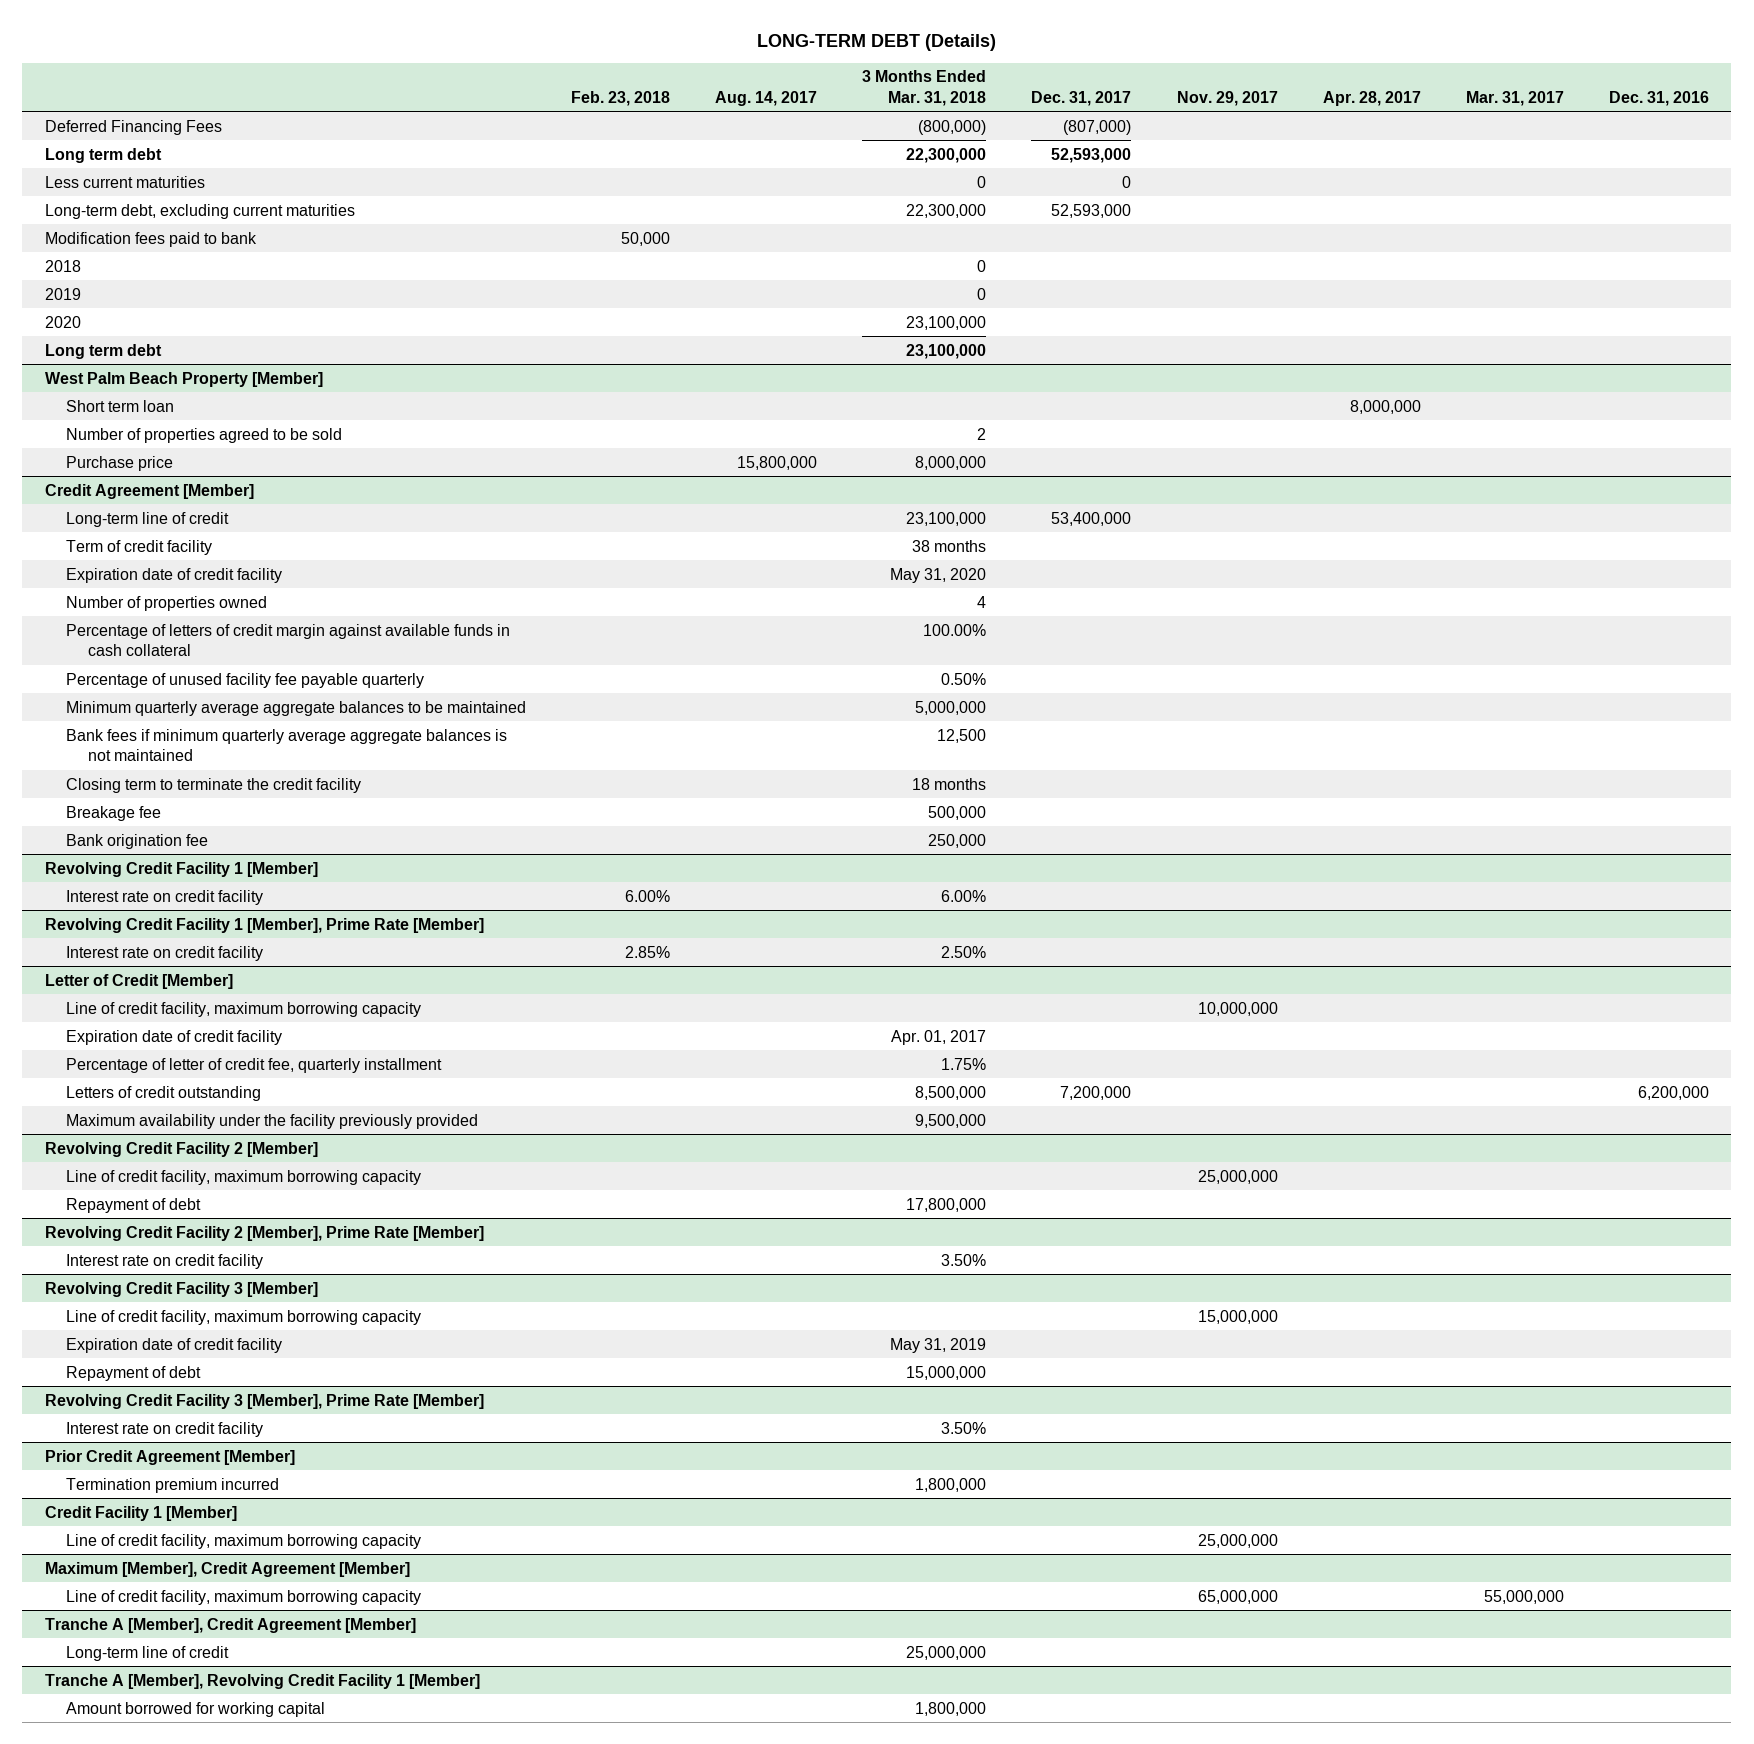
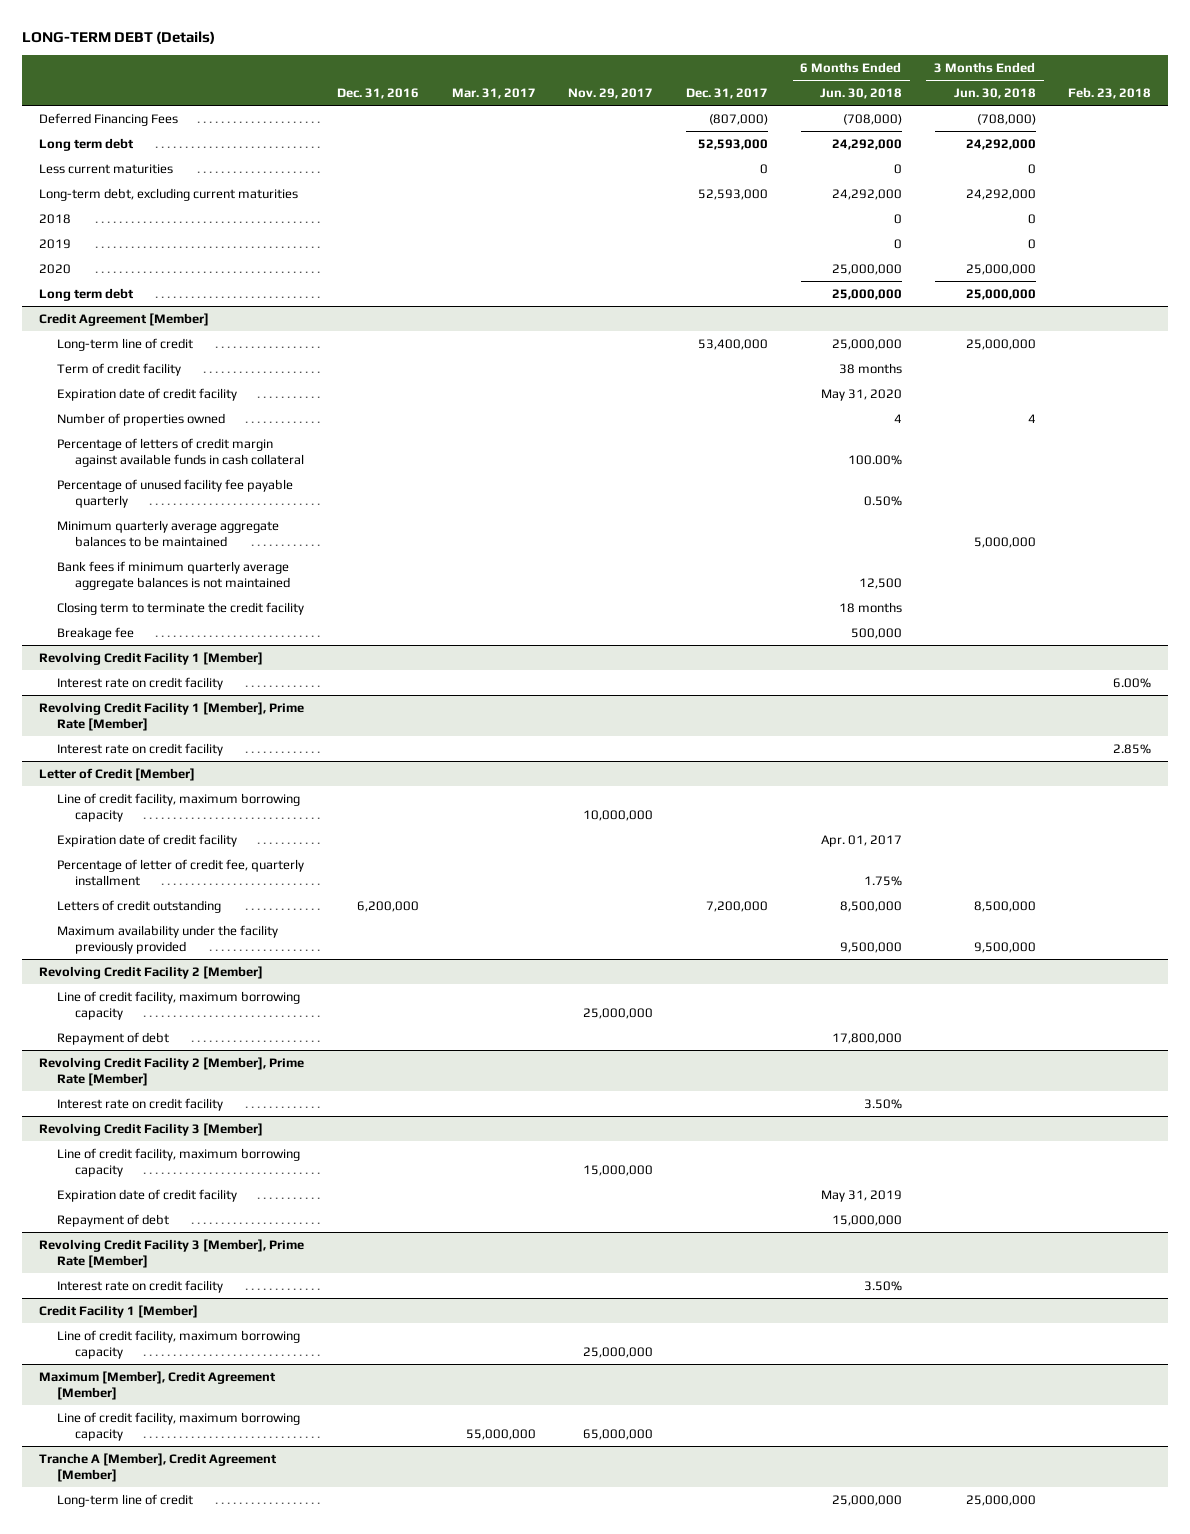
- | Feb. 23, 2018 | Aug. 14, 2017 | 3 Months Ended Mar. 31, 2018 | Dec. 31, 2017 | Nov. 29, 2017 | Apr. 28, 2017 | Mar. 31, 2017 | Dec. 31, 2016
+ | Dec. 31, 2016 | Mar. 31, 2017 | Nov. 29, 2017 | Dec. 31, 2017 | 6 Months Ended Jun. 30, 2018 | 3 Months Ended Jun. 30, 2018 | Feb. 23, 2018
- Modification fees paid to bank | 50,000 | | | | | | |
- West Palm Beach Property [Member]
- Short term loan | | | | | | 8,000,000 | |
- Number of properties agreed to be sold | | | 2 | | | | |
- Purchase price | | 15,800,000 | 8,000,000 | | | | |
@ Credit Agreement [Member]
- Bank origination fee | | | 250,000 | | | | |
- Prior Credit Agreement [Member]
- Termination premium incurred | | | 1,800,000 | | | | |
- Tranche A [Member], Revolving Credit Facility 1 [Member]
- Amount borrowed for working capital | | | 1,800,000 | | | | |

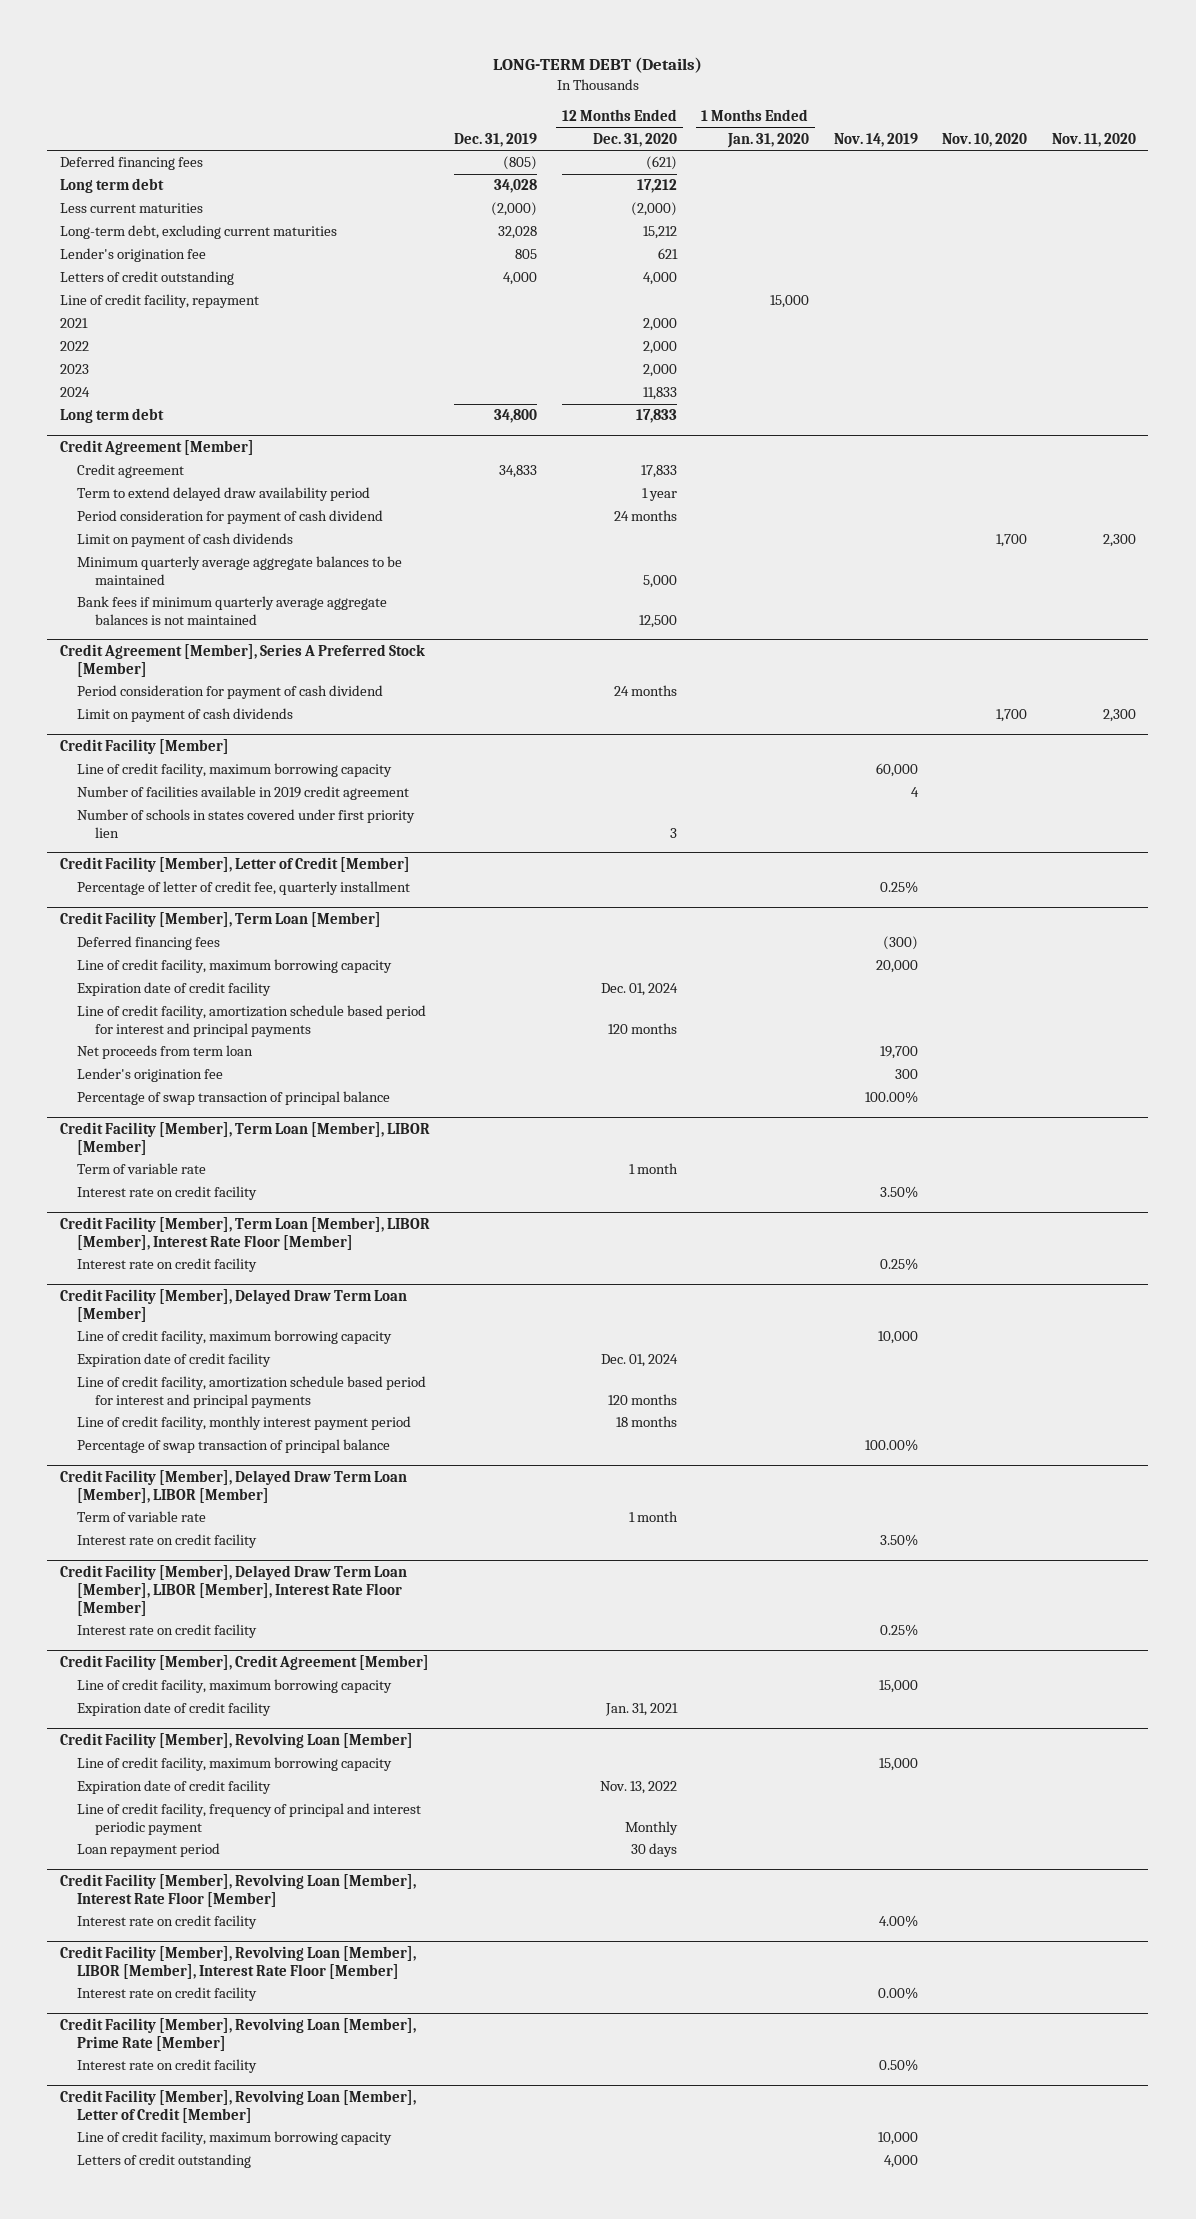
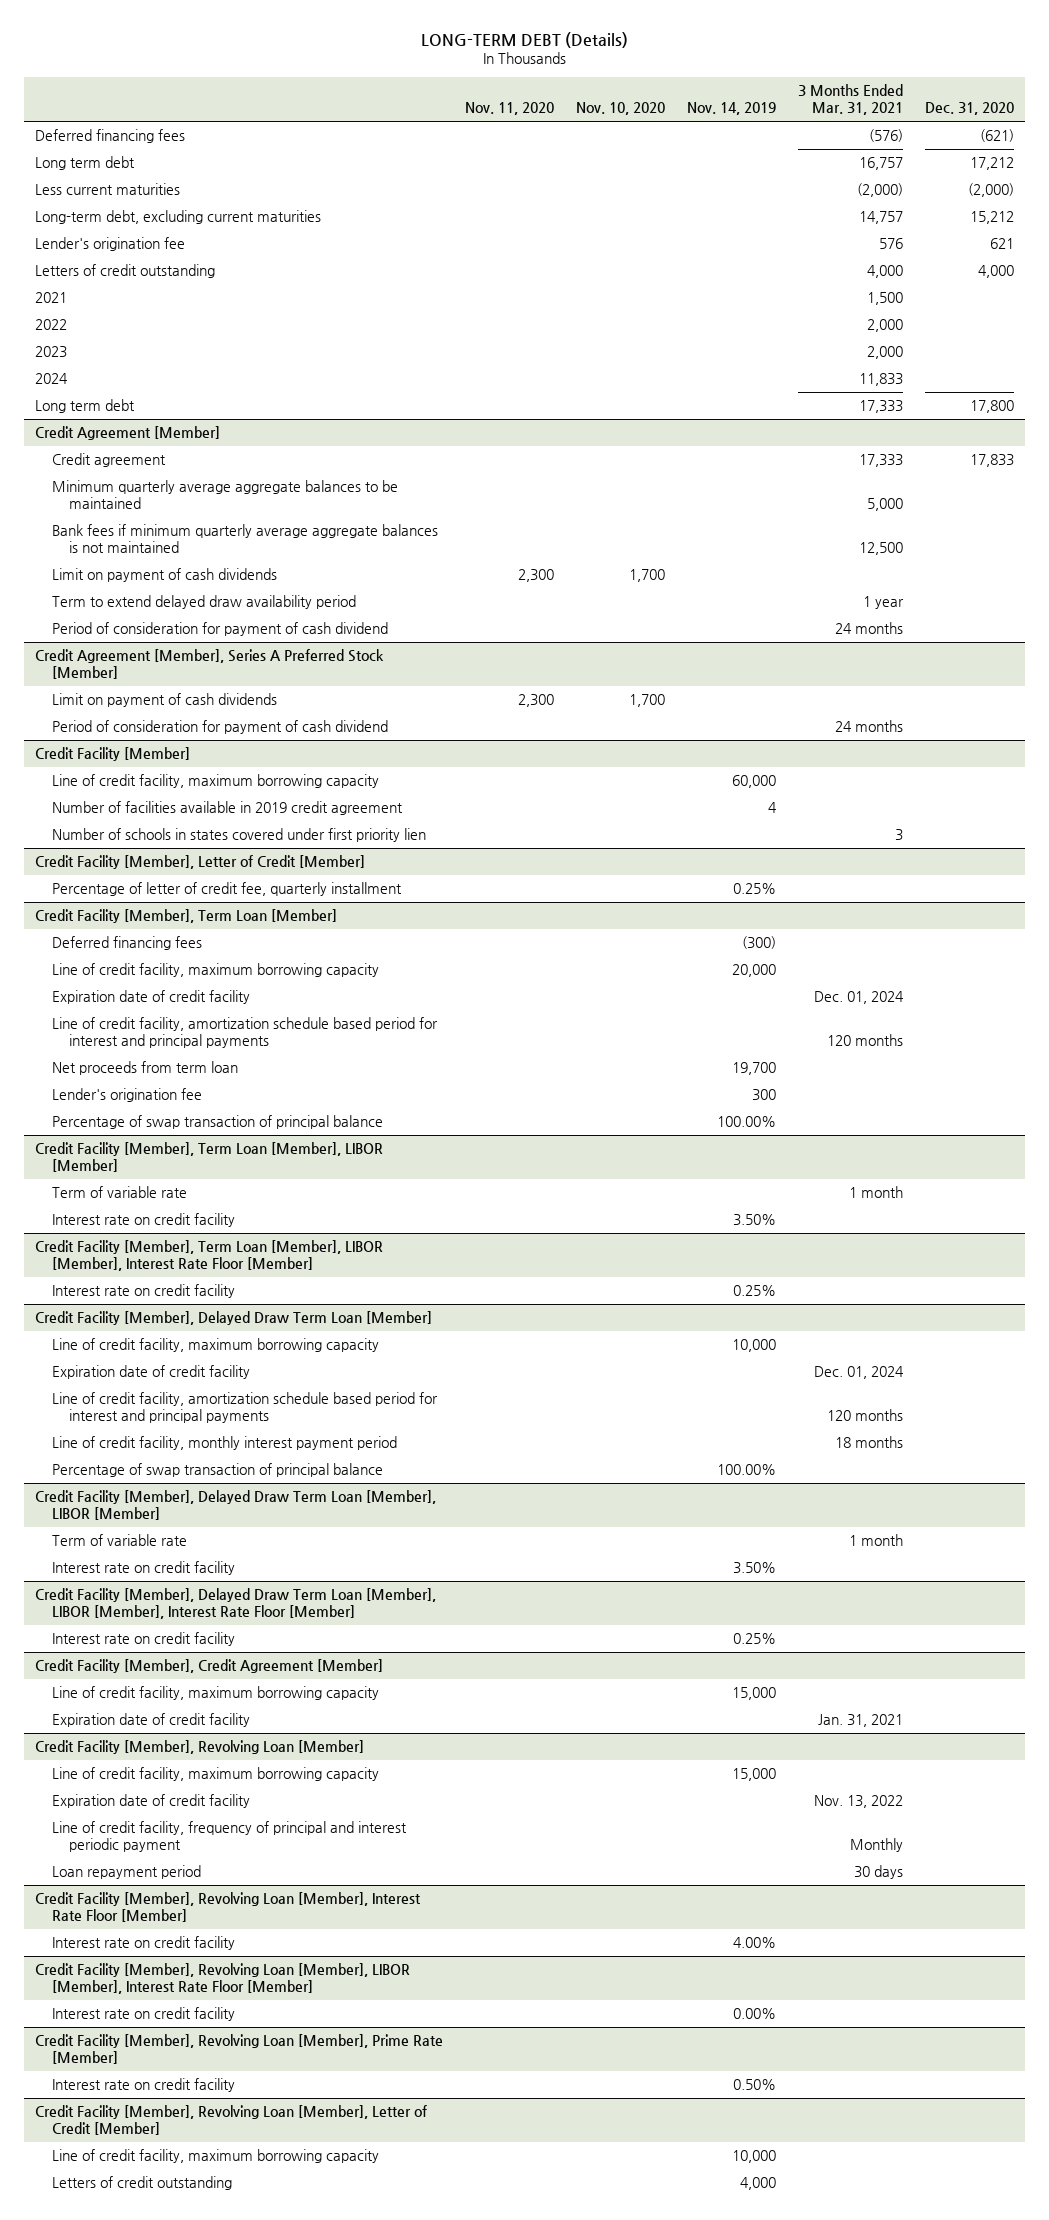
- | Dec. 31, 2019 | 12 Months Ended Dec. 31, 2020 | 1 Months Ended Jan. 31, 2020 | Nov. 14, 2019 | Nov. 10, 2020 | Nov. 11, 2020
+ | Nov. 11, 2020 | Nov. 10, 2020 | Nov. 14, 2019 | 3 Months Ended Mar. 31, 2021 | Dec. 31, 2020
- Line of credit facility, repayment | | | 15,000 | | |
@ Credit Agreement [Member]
- Period consideration for payment of cash dividend | | 24 months | | | |
moved down: Limit on payment of cash dividends | 2,300 | 1,700 | | |
moved down: Term to extend delayed draw availability period | | | | 1 year |
+ Period of consideration for payment of cash dividend | | | | 24 months |
@ Credit Agreement [Member], Series A Preferred Stock [Member]
- Period consideration for payment of cash dividend | | 24 months | | | |
+ Period of consideration for payment of cash dividend | | | | 24 months |

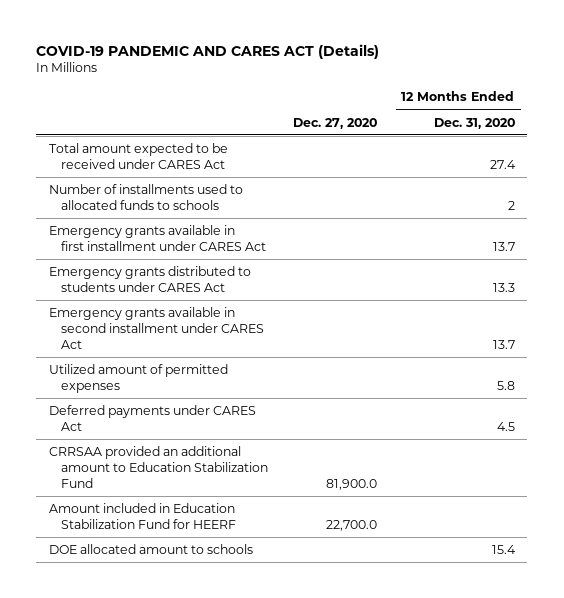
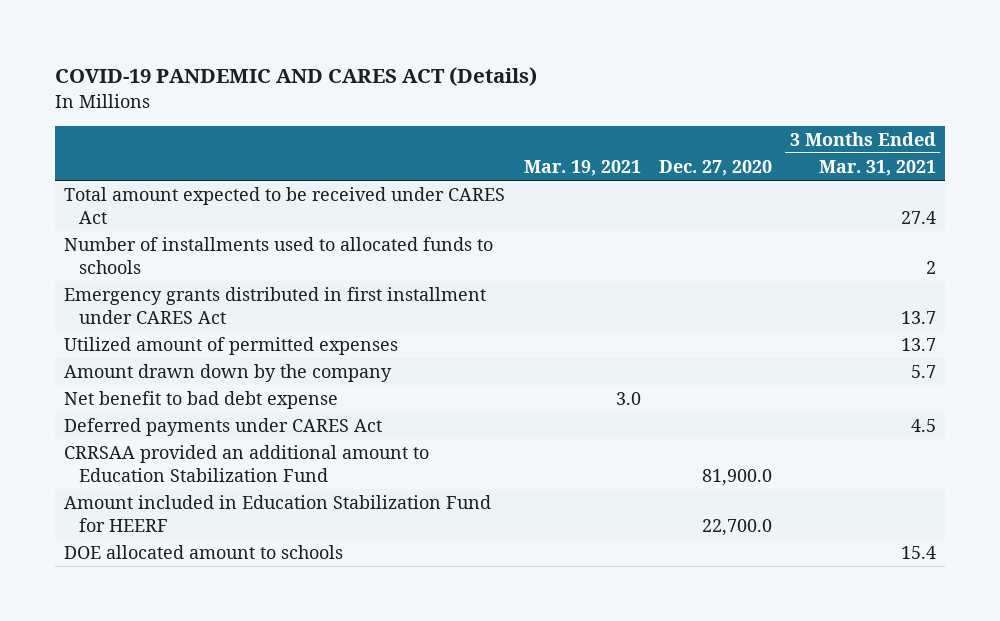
- | Dec. 27, 2020 | 12 Months Ended Dec. 31, 2020
+ | Mar. 19, 2021 | Dec. 27, 2020 | 3 Months Ended Mar. 31, 2021
- Emergency grants available in first installment under CARES Act | | 13.7
- Emergency grants distributed to students under CARES Act | | 13.3
- Emergency grants available in second installment under CARES Act | | 13.7
+ Emergency grants distributed in first installment under CARES Act | | | 13.7
+ Amount drawn down by the company | | | 5.7
+ Net benefit to bad debt expense | 3.0 | |

